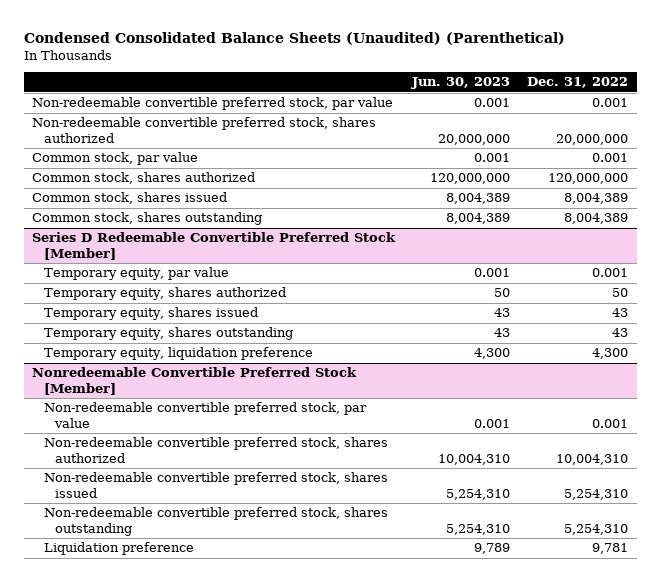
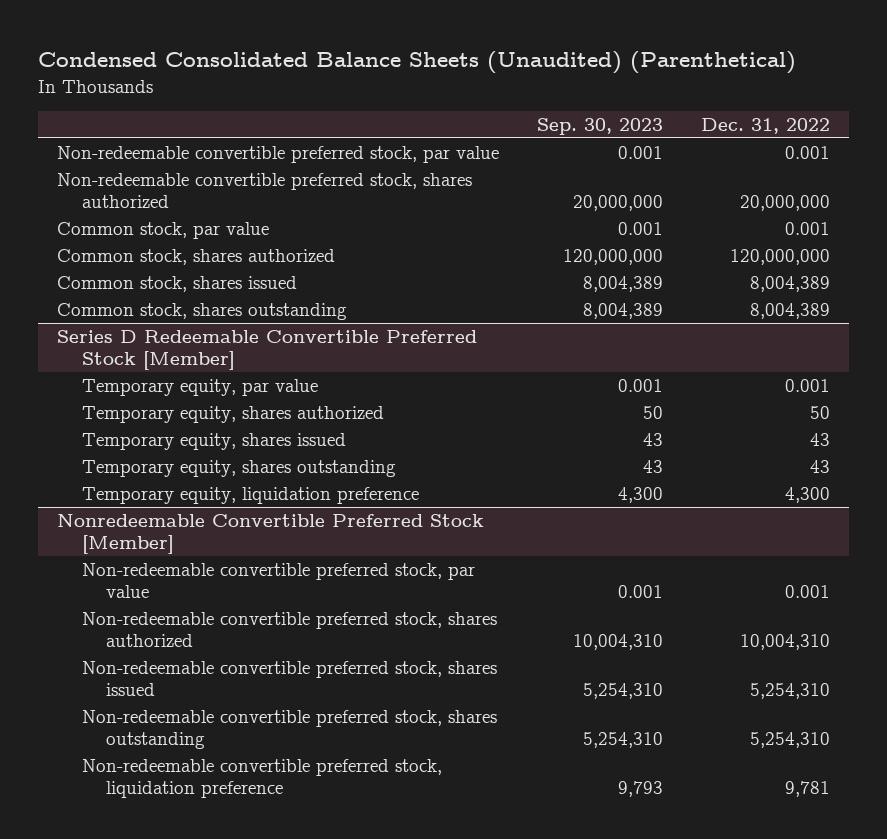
- | Jun. 30, 2023 | Dec. 31, 2022
+ | Sep. 30, 2023 | Dec. 31, 2022
@ Nonredeemable Convertible Preferred Stock [Member]
- Liquidation preference | 9,789 | 9,781
+ Non-redeemable convertible preferred stock, liquidation preference | 9,793 | 9,781

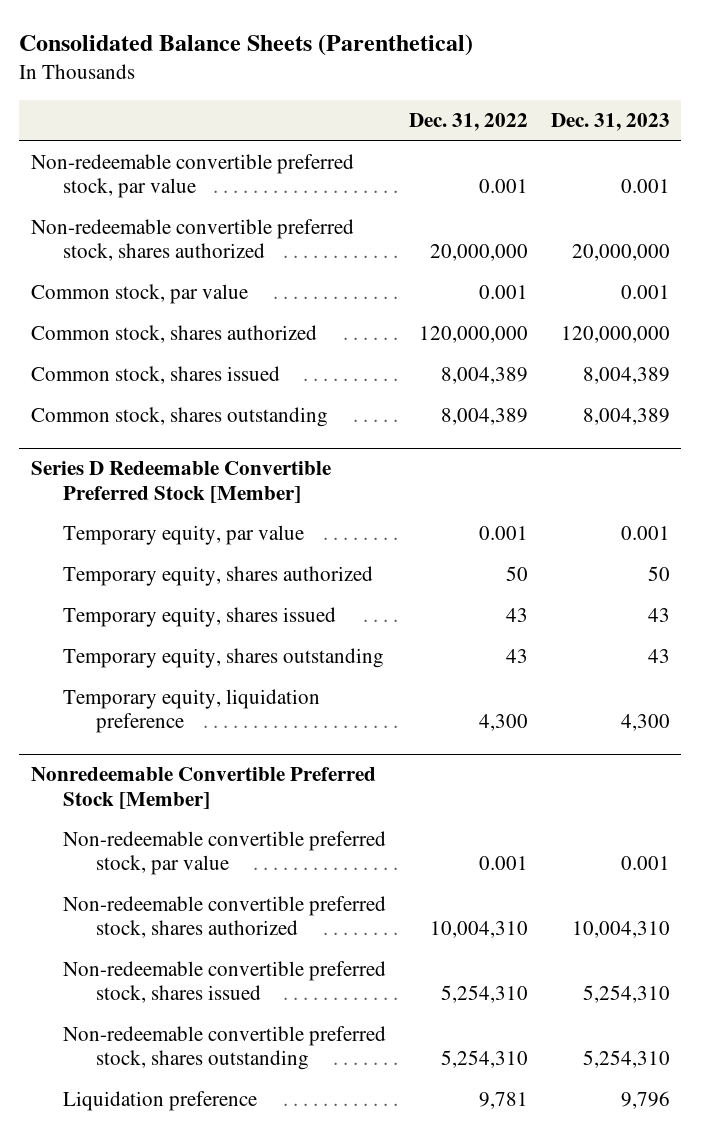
- Condensed Consolidated Balance Sheets (Unaudited) (Parenthetical)
+ Consolidated Balance Sheets (Parenthetical)
- | Sep. 30, 2023 | Dec. 31, 2022
+ | Dec. 31, 2022 | Dec. 31, 2023
@ Nonredeemable Convertible Preferred Stock [Member]
- Non-redeemable convertible preferred stock, liquidation preference | 9,793 | 9,781
+ Liquidation preference | 9,781 | 9,796

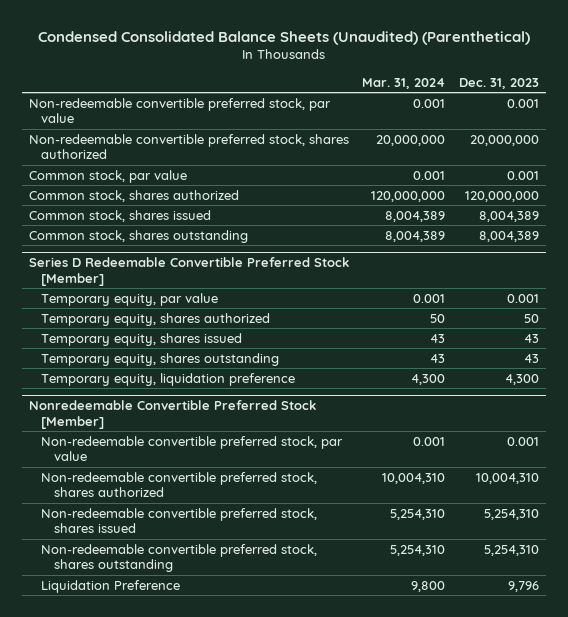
- Consolidated Balance Sheets (Parenthetical)
+ Condensed Consolidated Balance Sheets (Unaudited) (Parenthetical)
- | Dec. 31, 2022 | Dec. 31, 2023
+ | Mar. 31, 2024 | Dec. 31, 2023
@ Nonredeemable Convertible Preferred Stock [Member]
- Liquidation preference | 9,781 | 9,796
+ Liquidation Preference | 9,800 | 9,796

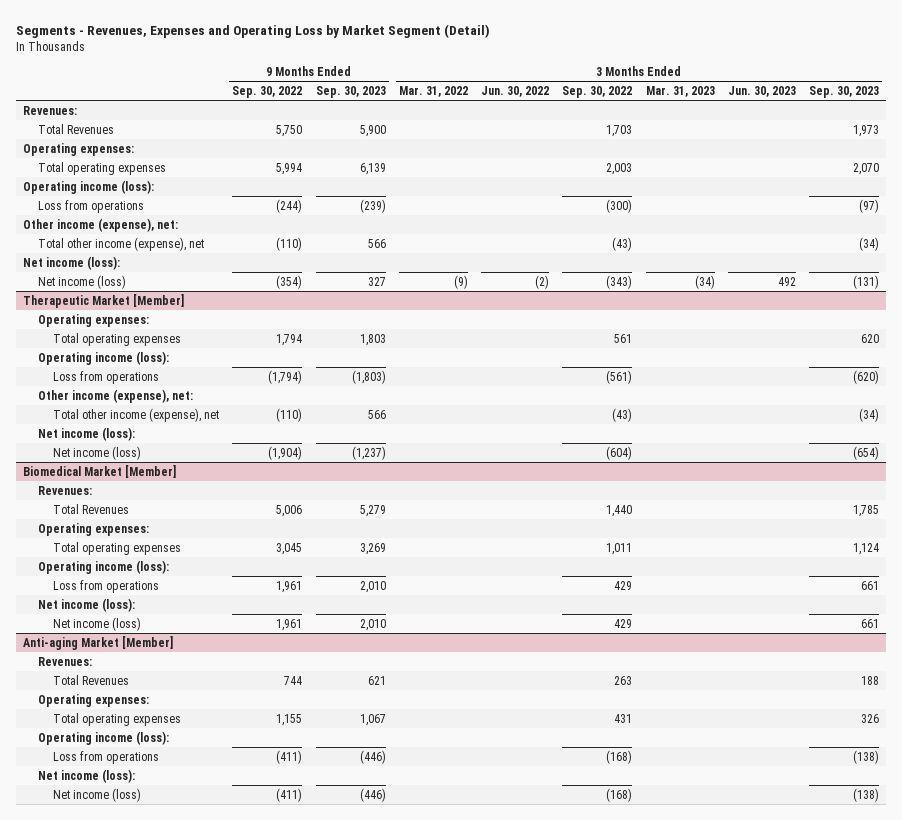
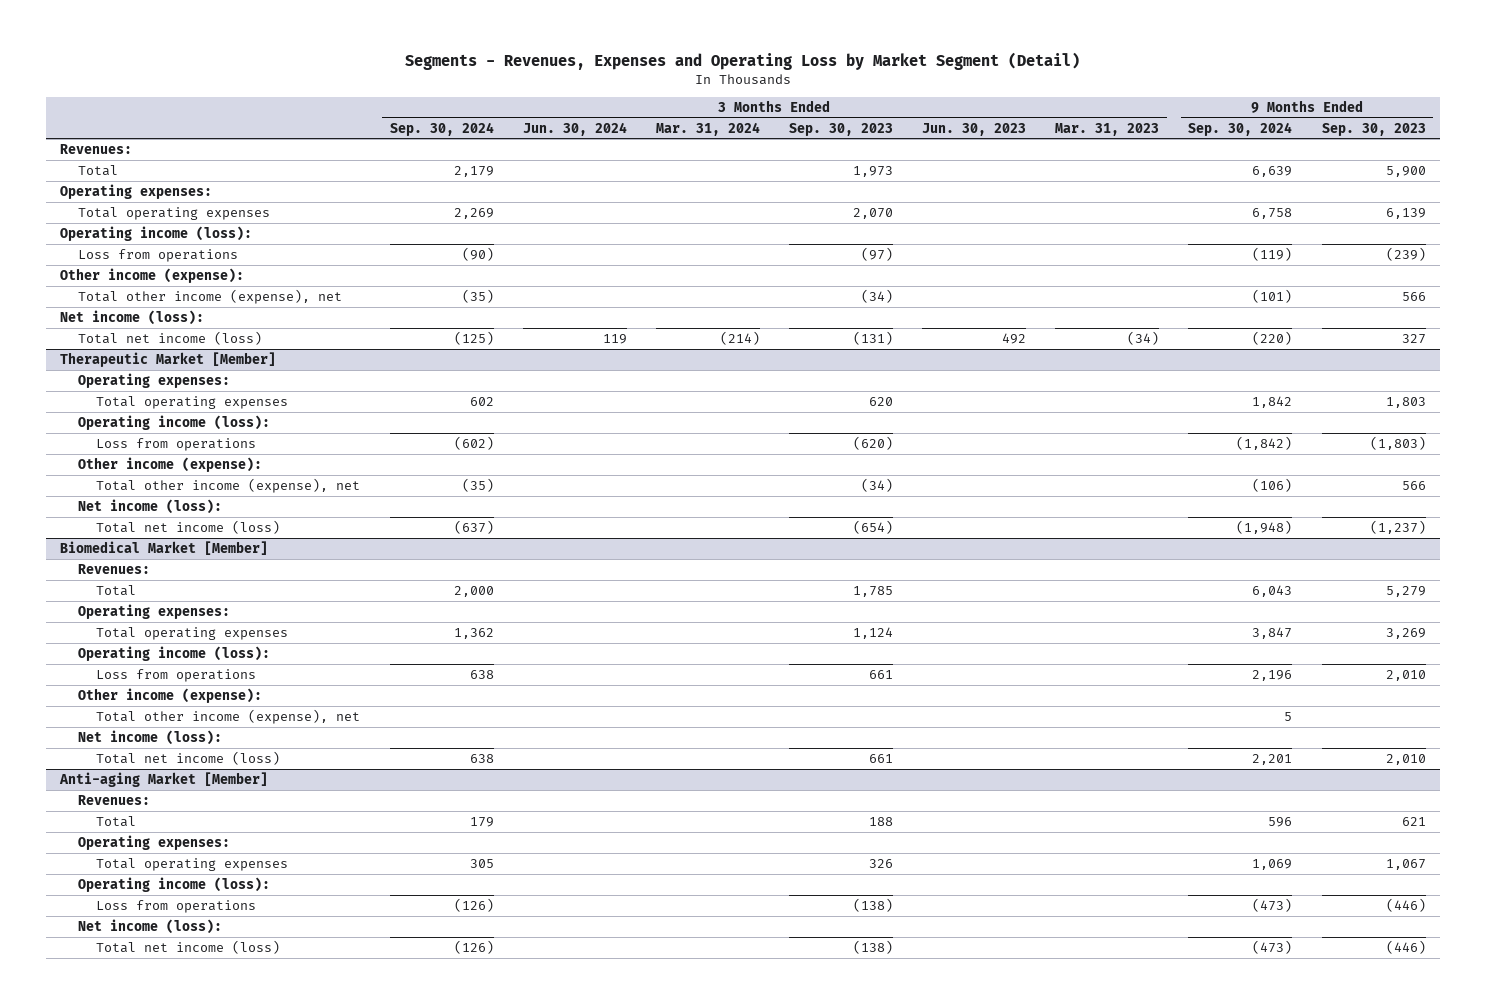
- | 9 Months Ended Sep. 30, 2022 | 9 Months Ended Sep. 30, 2023 | 3 Months Ended Mar. 31, 2022 | 3 Months Ended Jun. 30, 2022 | 3 Months Ended Sep. 30, 2022 | 3 Months Ended Mar. 31, 2023 | 3 Months Ended Jun. 30, 2023 | 3 Months Ended Sep. 30, 2023
+ | 3 Months Ended Sep. 30, 2024 | 3 Months Ended Jun. 30, 2024 | 3 Months Ended Mar. 31, 2024 | 3 Months Ended Sep. 30, 2023 | 3 Months Ended Jun. 30, 2023 | 3 Months Ended Mar. 31, 2023 | 9 Months Ended Sep. 30, 2024 | 9 Months Ended Sep. 30, 2023
- Total Revenues | 5,750 | 5,900 | | | 1,703 | | | 1,973
+ Total | 2,179 | | | 1,973 | | | 6,639 | 5,900
- Other income (expense), net:
+ Other income (expense):
- Net income (loss) | (354) | 327 | (9) | (2) | (343) | (34) | 492 | (131)
+ Total net income (loss) | (125) | 119 | (214) | (131) | 492 | (34) | (220) | 327
@ Therapeutic Market [Member]
- Other income (expense), net:
+ Other income (expense):
- Net income (loss) | (1,904) | (1,237) | | | (604) | | | (654)
+ Total net income (loss) | (637) | | | (654) | | | (1,948) | (1,237)
@ Biomedical Market [Member]
- Total Revenues | 5,006 | 5,279 | | | 1,440 | | | 1,785
+ Total | 2,000 | | | 1,785 | | | 6,043 | 5,279
+ Other income (expense):
+ Total other income (expense), net | | | | | | | 5 |
- Net income (loss) | 1,961 | 2,010 | | | 429 | | | 661
+ Total net income (loss) | 638 | | | 661 | | | 2,201 | 2,010
@ Anti-aging Market [Member]
- Total Revenues | 744 | 621 | | | 263 | | | 188
+ Total | 179 | | | 188 | | | 596 | 621
- Net income (loss) | (411) | (446) | | | (168) | | | (138)
+ Total net income (loss) | (126) | | | (138) | | | (473) | (446)

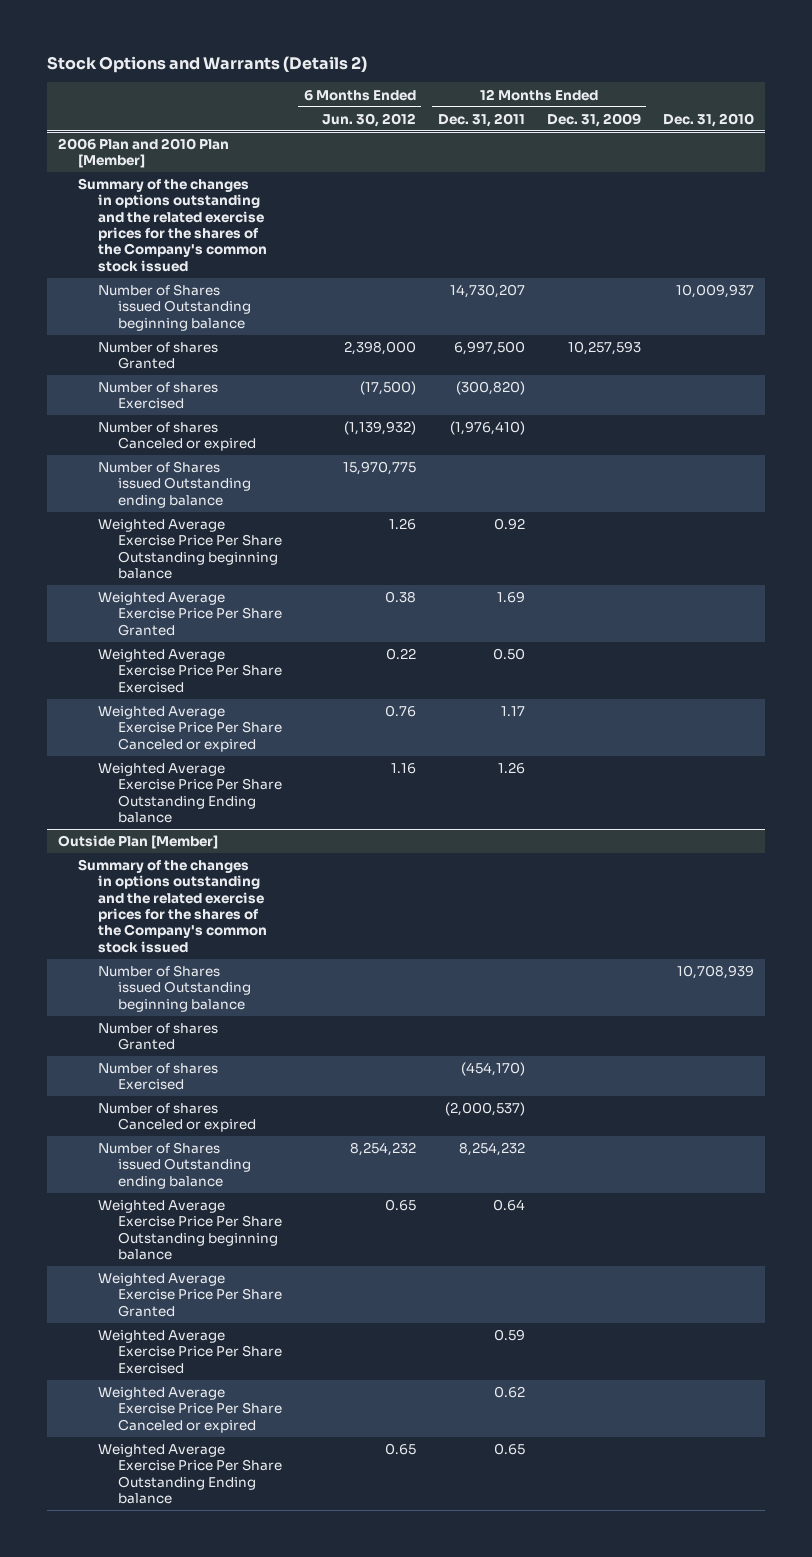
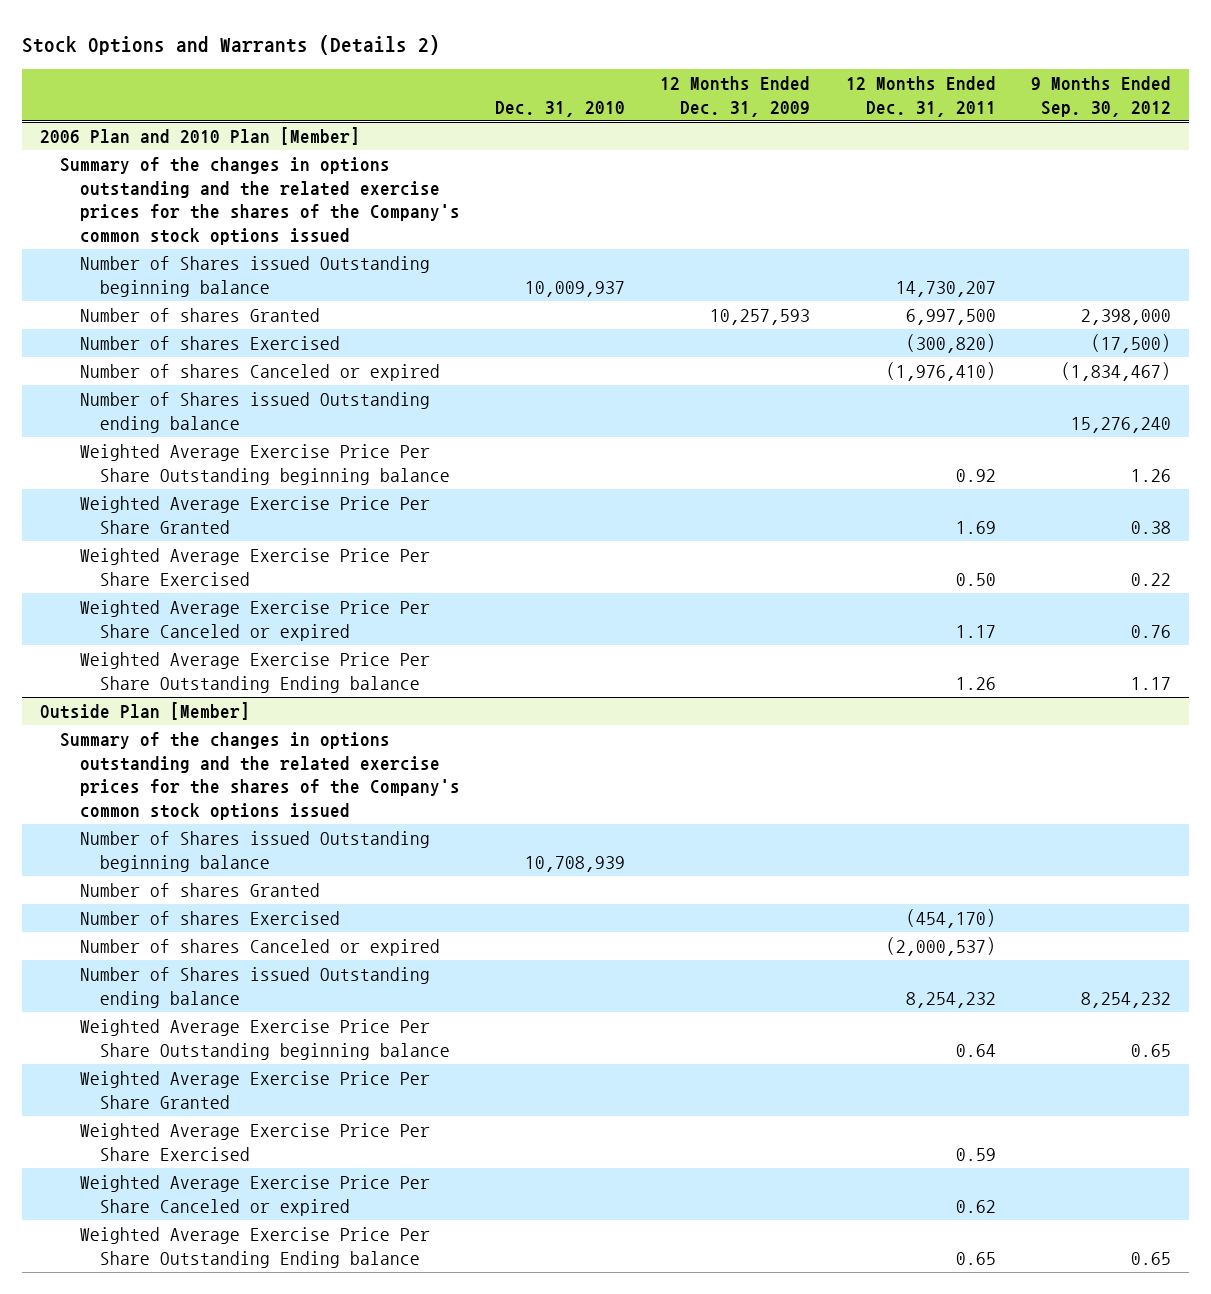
- | 6 Months Ended Jun. 30, 2012 | 12 Months Ended Dec. 31, 2011 | 12 Months Ended Dec. 31, 2009 | Dec. 31, 2010
+ | Dec. 31, 2010 | 12 Months Ended Dec. 31, 2009 | 12 Months Ended Dec. 31, 2011 | 9 Months Ended Sep. 30, 2012
@ 2006 Plan and 2010 Plan [Member]
- Summary of the changes in options outstanding and the related exercise prices for the shares of the Company's common stock issued
+ Summary of the changes in options outstanding and the related exercise prices for the shares of the Company's common stock options issued
@ Outside Plan [Member]
- Summary of the changes in options outstanding and the related exercise prices for the shares of the Company's common stock issued
+ Summary of the changes in options outstanding and the related exercise prices for the shares of the Company's common stock options issued

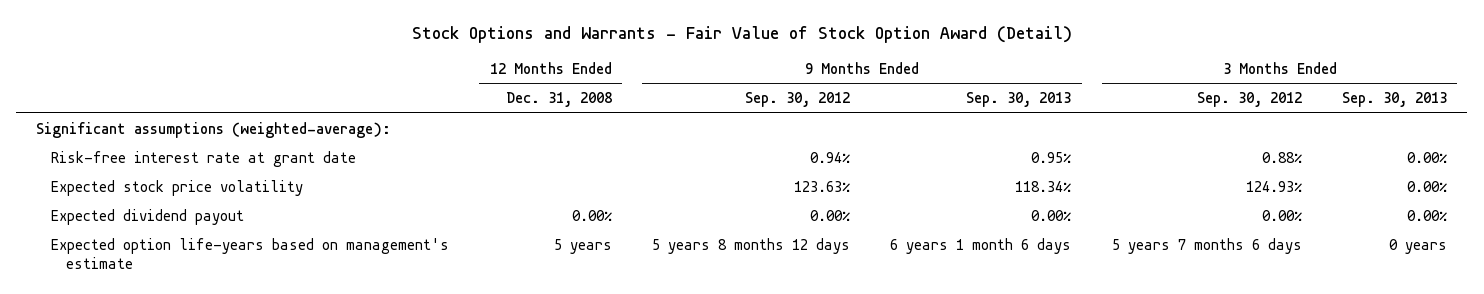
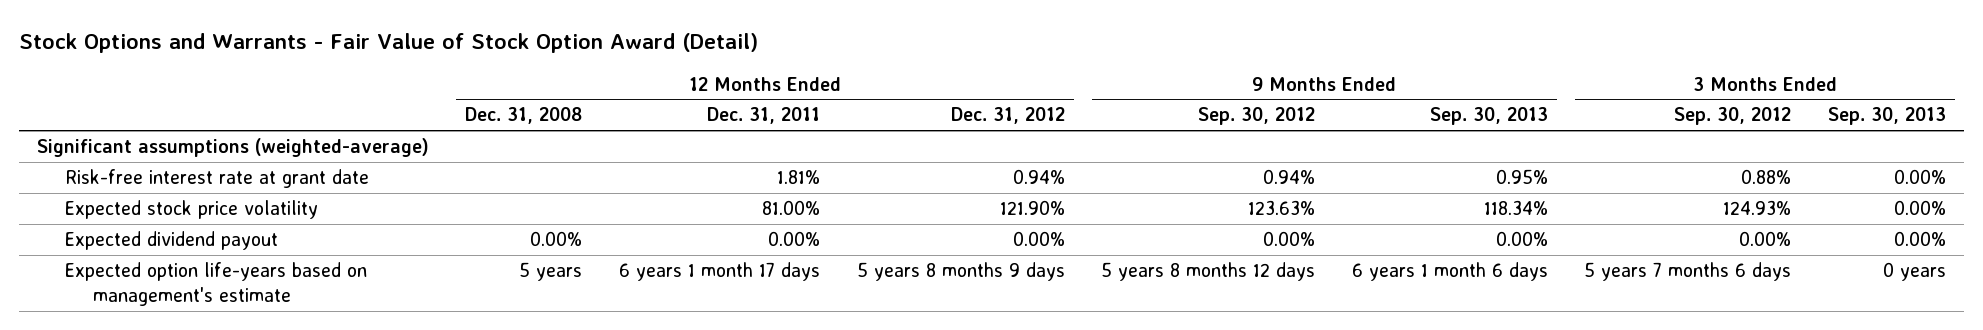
- | 12 Months Ended Dec. 31, 2008 | 9 Months Ended Sep. 30, 2012 | 9 Months Ended Sep. 30, 2013 | 3 Months Ended Sep. 30, 2012 | 3 Months Ended Sep. 30, 2013
+ | 12 Months Ended Dec. 31, 2008 | 12 Months Ended Dec. 31, 2011 | 12 Months Ended Dec. 31, 2012 | 9 Months Ended Sep. 30, 2012 | 9 Months Ended Sep. 30, 2013 | 3 Months Ended Sep. 30, 2012 | 3 Months Ended Sep. 30, 2013
- Significant assumptions (weighted-average):
+ Significant assumptions (weighted-average)

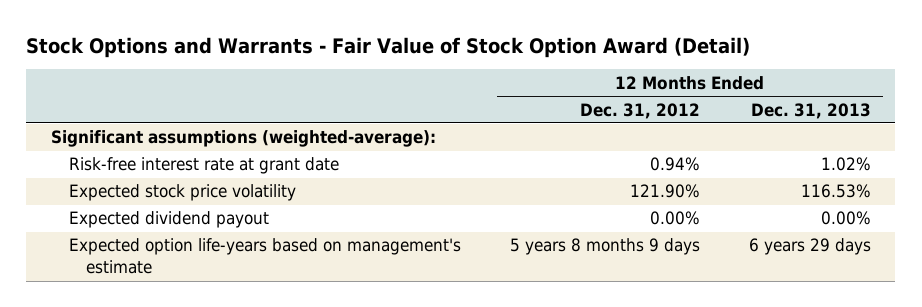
- | 12 Months Ended Dec. 31, 2008 | 12 Months Ended Dec. 31, 2011 | 12 Months Ended Dec. 31, 2012 | 9 Months Ended Sep. 30, 2012 | 9 Months Ended Sep. 30, 2013 | 3 Months Ended Sep. 30, 2012 | 3 Months Ended Sep. 30, 2013
+ | 12 Months Ended Dec. 31, 2012 | 12 Months Ended Dec. 31, 2013
- Significant assumptions (weighted-average)
+ Significant assumptions (weighted-average):

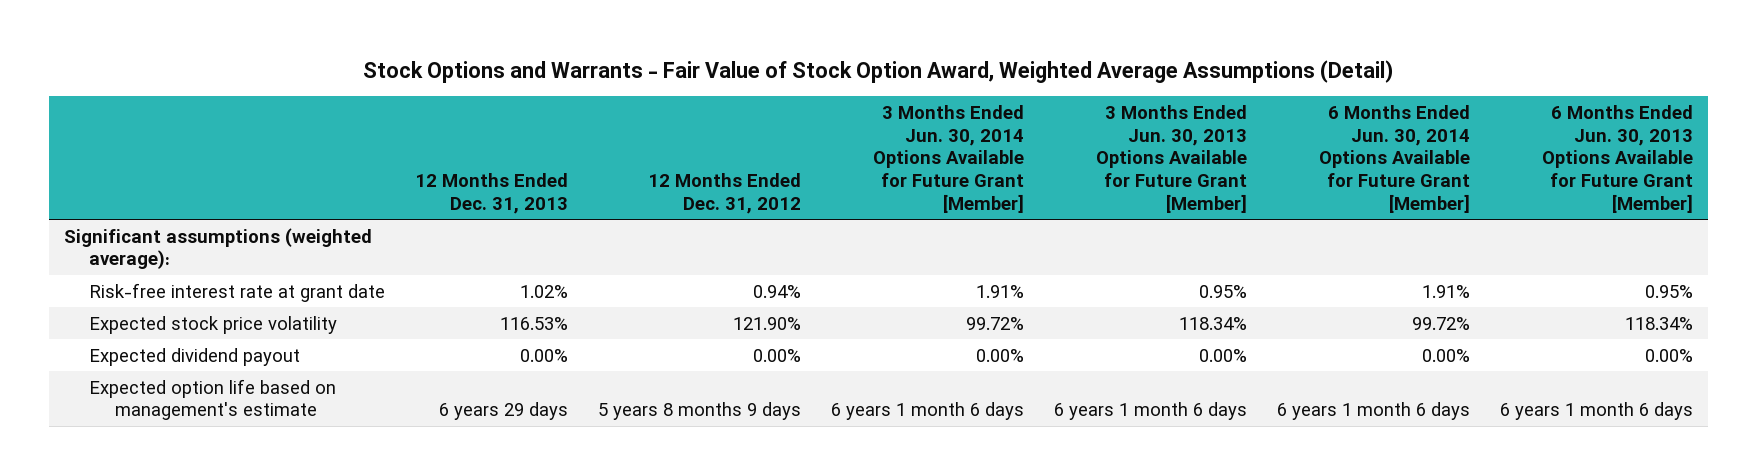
- Stock Options and Warrants - Fair Value of Stock Option Award (Detail)
+ Stock Options and Warrants - Fair Value of Stock Option Award, Weighted Average Assumptions (Detail)
- | 12 Months Ended Dec. 31, 2012 | 12 Months Ended Dec. 31, 2013
+ | 12 Months Ended Dec. 31, 2013 | 12 Months Ended Dec. 31, 2012 | 3 Months Ended Jun. 30, 2014 Options Available for Future Grant [Member] | 3 Months Ended Jun. 30, 2013 Options Available for Future Grant [Member] | 6 Months Ended Jun. 30, 2014 Options Available for Future Grant [Member] | 6 Months Ended Jun. 30, 2013 Options Available for Future Grant [Member]
- Significant assumptions (weighted-average):
+ Significant assumptions (weighted average):
- Expected option life-years based on management's estimate | 5 years 8 months 9 days | 6 years 29 days
+ Expected option life based on management's estimate | 6 years 29 days | 5 years 8 months 9 days | 6 years 1 month 6 days | 6 years 1 month 6 days | 6 years 1 month 6 days | 6 years 1 month 6 days

